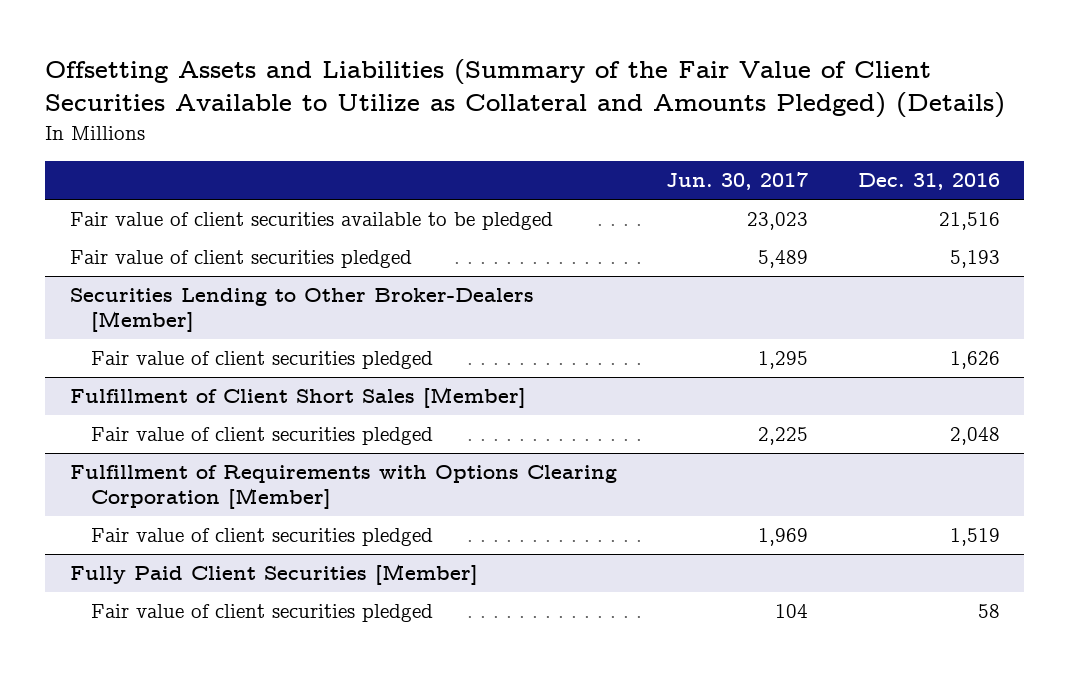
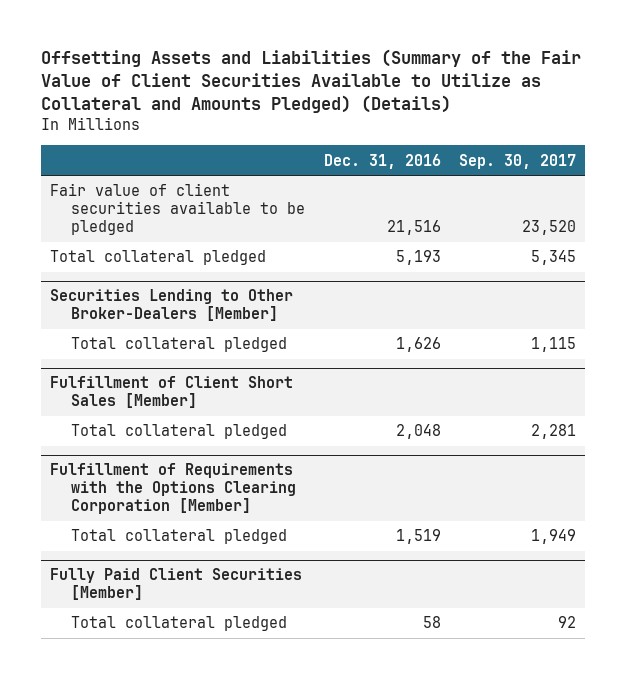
- | Jun. 30, 2017 | Dec. 31, 2016
+ | Dec. 31, 2016 | Sep. 30, 2017
- Fair value of client securities pledged | 5,489 | 5,193
+ Total collateral pledged | 5,193 | 5,345
@ Securities Lending to Other Broker-Dealers [Member]
- Fair value of client securities pledged | 1,295 | 1,626
+ Total collateral pledged | 1,626 | 1,115
@ Fulfillment of Client Short Sales [Member]
- Fair value of client securities pledged | 2,225 | 2,048
- Fulfillment of Requirements with Options Clearing Corporation [Member]
- Fair value of client securities pledged | 1,969 | 1,519
@ Fulfillment of Client Short Sales [Member]
+ Total collateral pledged | 2,048 | 2,281
+ Fulfillment of Requirements with the Options Clearing Corporation [Member]
+ Total collateral pledged | 1,519 | 1,949
@ Fully Paid Client Securities [Member]
- Fair value of client securities pledged | 104 | 58
+ Total collateral pledged | 58 | 92

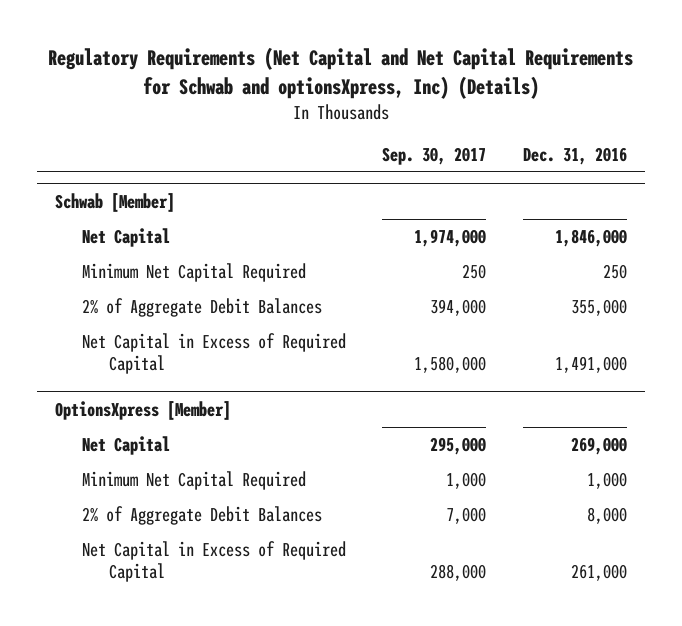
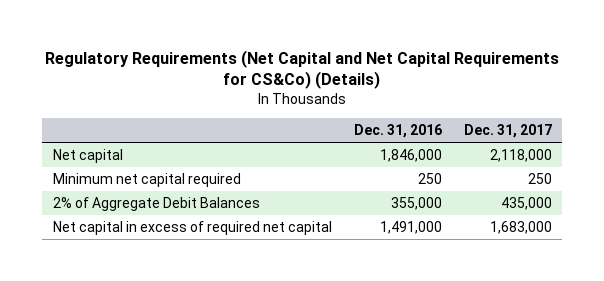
- Regulatory Requirements (Net Capital and Net Capital Requirements for Schwab and optionsXpress, Inc) (Details)
+ Regulatory Requirements (Net Capital and Net Capital Requirements for CS&Co) (Details)
- | Sep. 30, 2017 | Dec. 31, 2016
+ | Dec. 31, 2016 | Dec. 31, 2017
- Schwab [Member]
- Net Capital | 1,974,000 | 1,846,000
- Minimum Net Capital Required | 250 | 250
+ Net capital | 1,846,000 | 2,118,000
+ Minimum net capital required | 250 | 250
- Net Capital in Excess of Required Capital | 1,580,000 | 1,491,000
- OptionsXpress [Member]
- Net Capital | 295,000 | 269,000
- Minimum Net Capital Required | 1,000 | 1,000
- 2% of Aggregate Debit Balances | 7,000 | 8,000
- Net Capital in Excess of Required Capital | 288,000 | 261,000
+ Net capital in excess of required net capital | 1,491,000 | 1,683,000

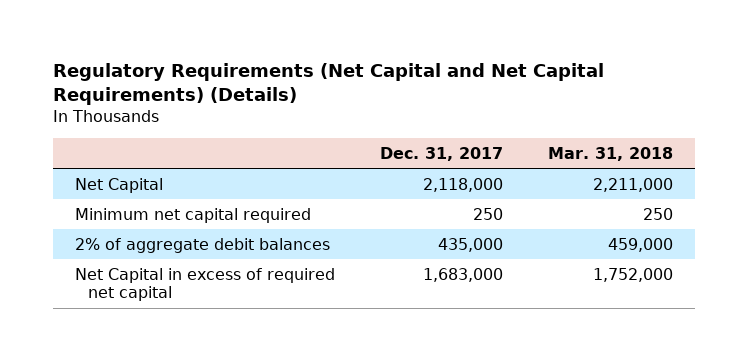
- Regulatory Requirements (Net Capital and Net Capital Requirements for CS&Co) (Details)
+ Regulatory Requirements (Net Capital and Net Capital Requirements) (Details)
- | Dec. 31, 2016 | Dec. 31, 2017
+ | Dec. 31, 2017 | Mar. 31, 2018
- Net capital | 1,846,000 | 2,118,000
+ Net Capital | 2,118,000 | 2,211,000
- 2% of Aggregate Debit Balances | 355,000 | 435,000
- Net capital in excess of required net capital | 1,491,000 | 1,683,000
+ 2% of aggregate debit balances | 435,000 | 459,000
+ Net Capital in excess of required net capital | 1,683,000 | 1,752,000

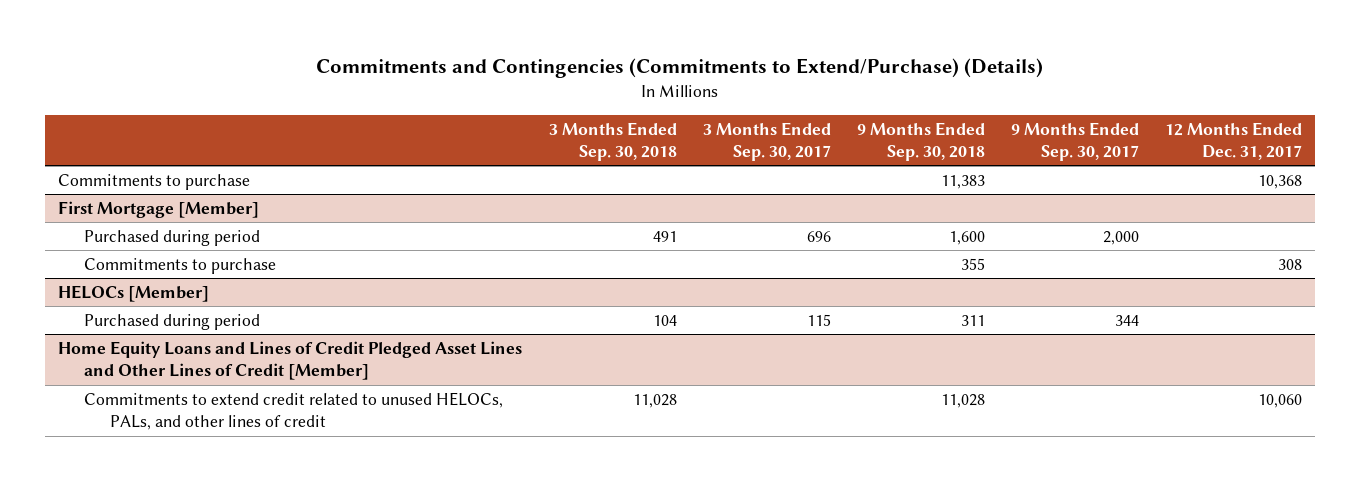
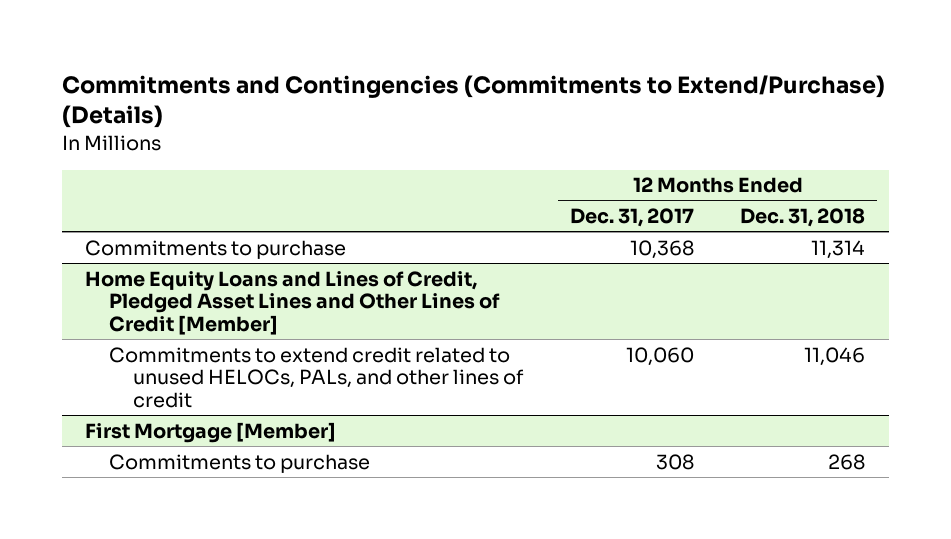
- | 3 Months Ended Sep. 30, 2018 | 3 Months Ended Sep. 30, 2017 | 9 Months Ended Sep. 30, 2018 | 9 Months Ended Sep. 30, 2017 | 12 Months Ended Dec. 31, 2017
+ | 12 Months Ended Dec. 31, 2017 | 12 Months Ended Dec. 31, 2018
+ Home Equity Loans and Lines of Credit, Pledged Asset Lines and Other Lines of Credit [Member]
+ Commitments to extend credit related to unused HELOCs, PALs, and other lines of credit | 10,060 | 11,046
@ First Mortgage [Member]
- Purchased during period | 491 | 696 | 1,600 | 2,000 |
- HELOCs [Member]
- Purchased during period | 104 | 115 | 311 | 344 |
- Home Equity Loans and Lines of Credit Pledged Asset Lines and Other Lines of Credit [Member]
- Commitments to extend credit related to unused HELOCs, PALs, and other lines of credit | 11,028 | | 11,028 | | 10,060

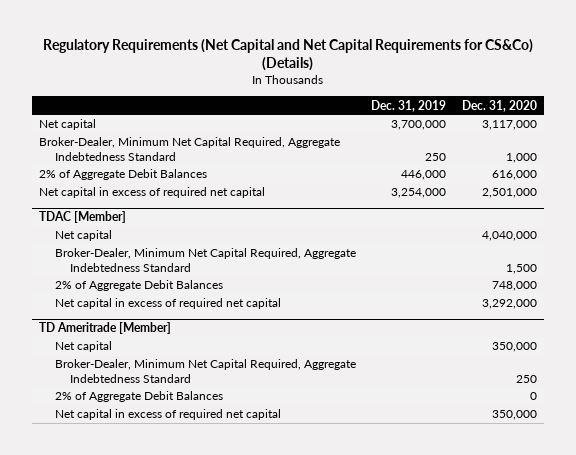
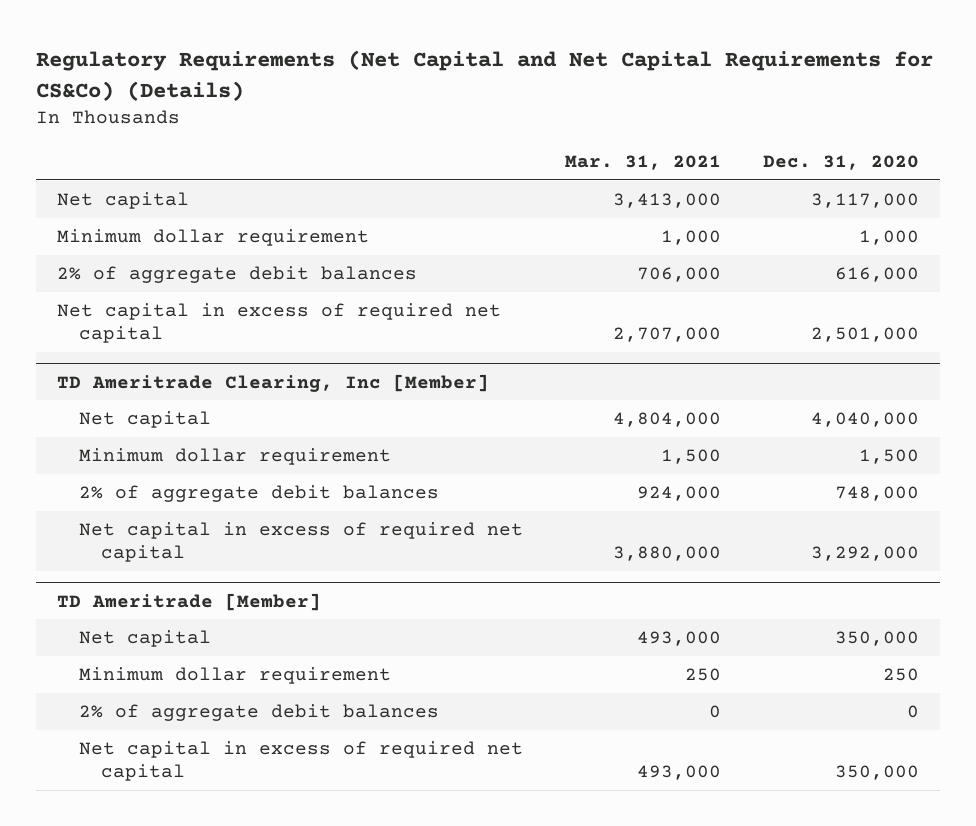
- | Dec. 31, 2019 | Dec. 31, 2020
+ | Mar. 31, 2021 | Dec. 31, 2020
- Broker-Dealer, Minimum Net Capital Required, Aggregate Indebtedness Standard | 250 | 1,000
- 2% of Aggregate Debit Balances | 446,000 | 616,000
+ Minimum dollar requirement | 1,000 | 1,000
+ 2% of aggregate debit balances | 706,000 | 616,000
- TDAC [Member]
+ TD Ameritrade Clearing, Inc [Member]
- Broker-Dealer, Minimum Net Capital Required, Aggregate Indebtedness Standard | | 1,500
- 2% of Aggregate Debit Balances | | 748,000
+ Minimum dollar requirement | 1,500 | 1,500
+ 2% of aggregate debit balances | 924,000 | 748,000
@ TD Ameritrade [Member]
- Broker-Dealer, Minimum Net Capital Required, Aggregate Indebtedness Standard | | 250
- 2% of Aggregate Debit Balances | | 0
+ Minimum dollar requirement | 250 | 250
+ 2% of aggregate debit balances | 0 | 0

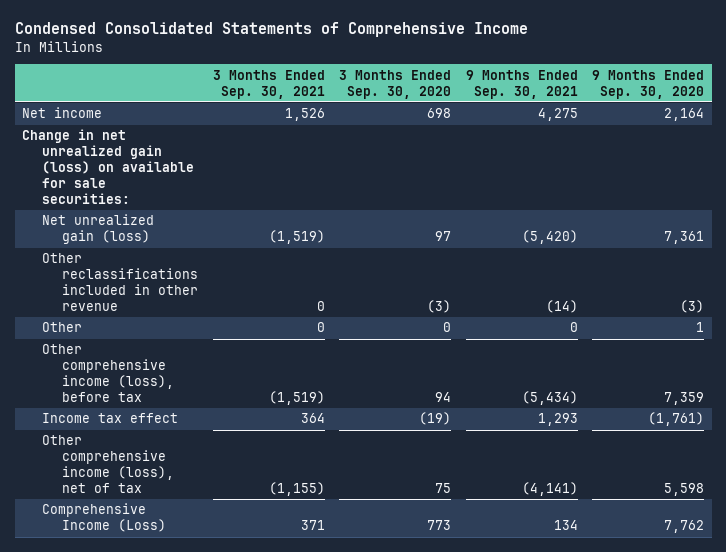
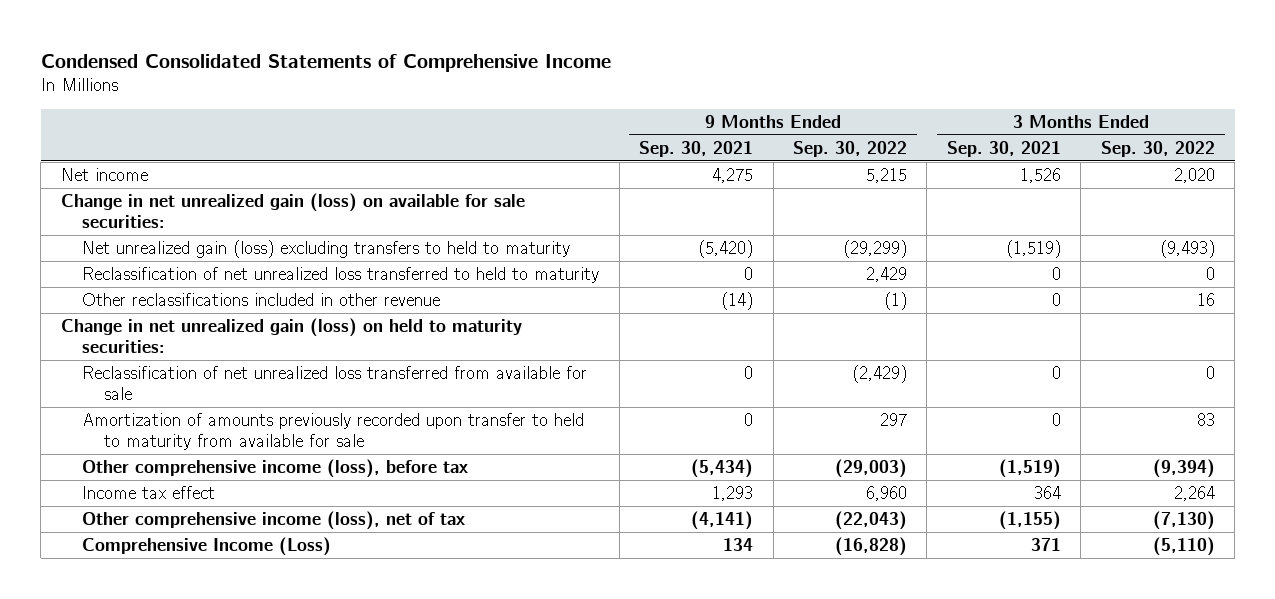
- | 3 Months Ended Sep. 30, 2021 | 3 Months Ended Sep. 30, 2020 | 9 Months Ended Sep. 30, 2021 | 9 Months Ended Sep. 30, 2020
+ | 9 Months Ended Sep. 30, 2021 | 9 Months Ended Sep. 30, 2022 | 3 Months Ended Sep. 30, 2021 | 3 Months Ended Sep. 30, 2022
- Net unrealized gain (loss) | (1,519) | 97 | (5,420) | 7,361
+ Net unrealized gain (loss) excluding transfers to held to maturity | (5,420) | (29,299) | (1,519) | (9,493)
+ Reclassification of net unrealized loss transferred to held to maturity | 0 | 2,429 | 0 | 0
- Other | 0 | 0 | 0 | 1
+ Change in net unrealized gain (loss) on held to maturity securities:
+ Reclassification of net unrealized loss transferred from available for sale | 0 | (2,429) | 0 | 0
+ Amortization of amounts previously recorded upon transfer to held to maturity from available for sale | 0 | 297 | 0 | 83

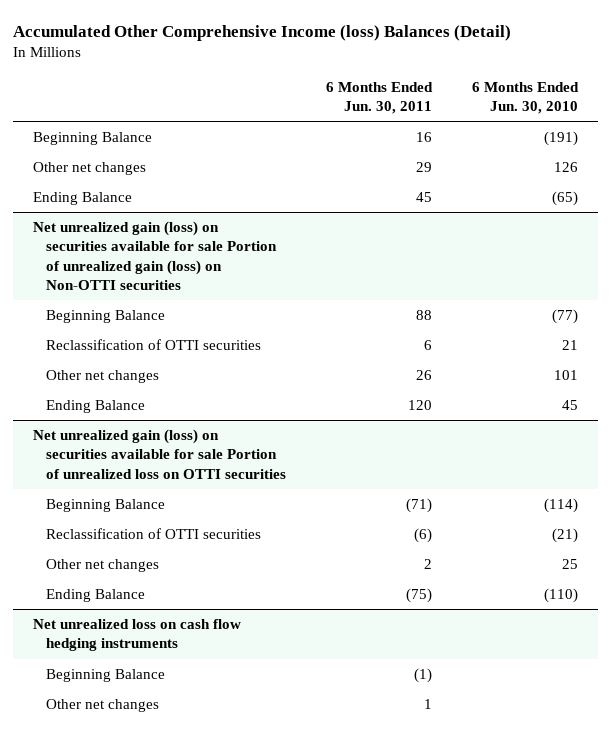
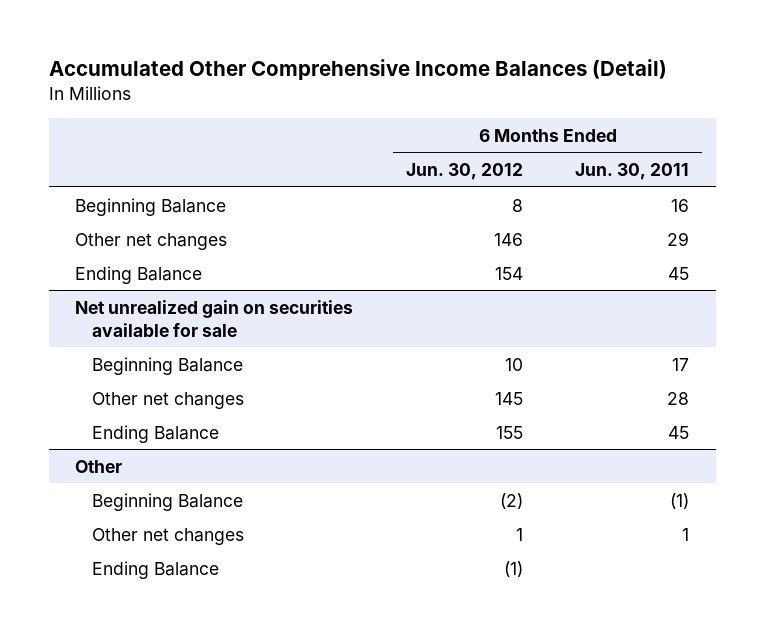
- Accumulated Other Comprehensive Income (loss) Balances (Detail)
+ Accumulated Other Comprehensive Income Balances (Detail)
- | 6 Months Ended Jun. 30, 2011 | 6 Months Ended Jun. 30, 2010
+ | 6 Months Ended Jun. 30, 2012 | 6 Months Ended Jun. 30, 2011
- Net unrealized gain (loss) on securities available for sale Portion of unrealized gain (loss) on Non-OTTI securities
- Beginning Balance | 88 | (77)
- Reclassification of OTTI securities | 6 | 21
- Other net changes | 26 | 101
- Ending Balance | 120 | 45
- Net unrealized gain (loss) on securities available for sale Portion of unrealized loss on OTTI securities
- Beginning Balance | (71) | (114)
- Reclassification of OTTI securities | (6) | (21)
- Other net changes | 2 | 25
- Ending Balance | (75) | (110)
- Net unrealized loss on cash flow hedging instruments
+ Net unrealized gain on securities available for sale
+ Beginning Balance | 10 | 17
+ Other net changes | 145 | 28
+ Ending Balance | 155 | 45
+ Other
+ Ending Balance | (1) |

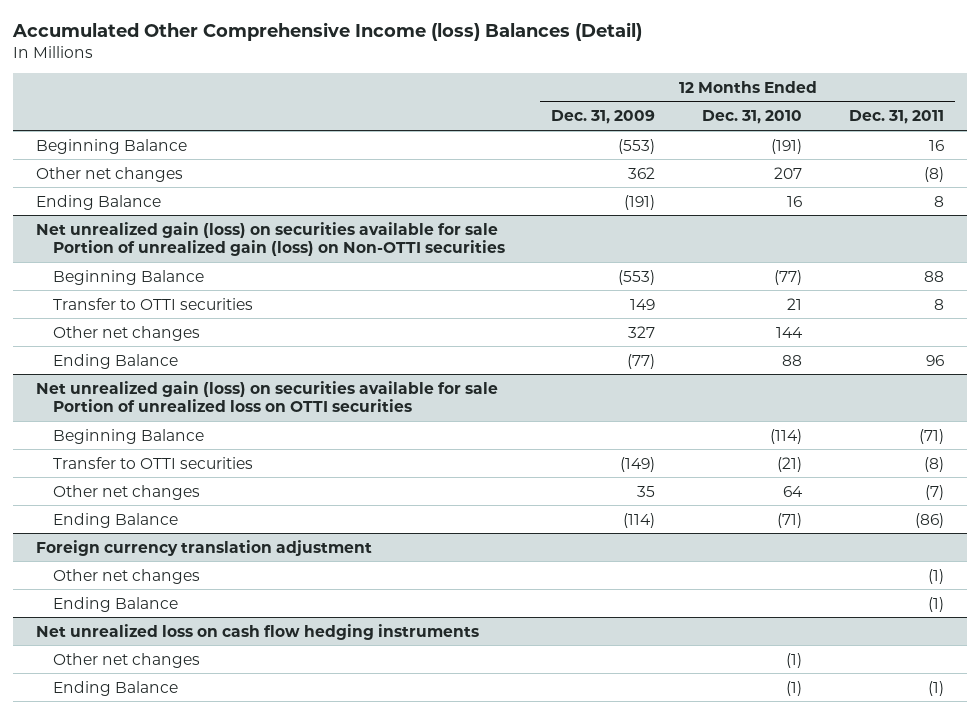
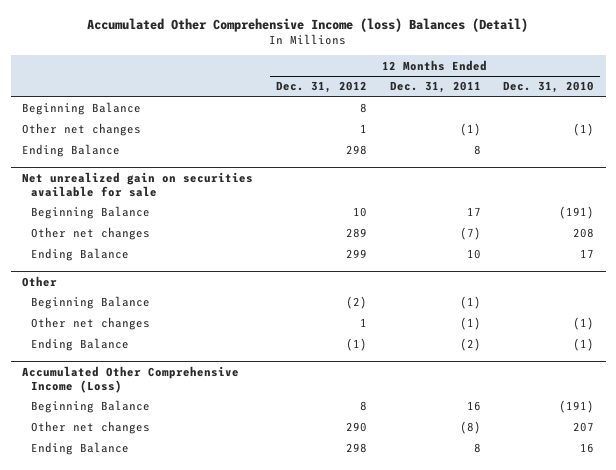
- | 12 Months Ended Dec. 31, 2009 | 12 Months Ended Dec. 31, 2010 | 12 Months Ended Dec. 31, 2011
+ | 12 Months Ended Dec. 31, 2012 | 12 Months Ended Dec. 31, 2011 | 12 Months Ended Dec. 31, 2010
+ Beginning Balance | 8 | |
+ Other net changes | 1 | (1) | (1)
+ Ending Balance | 298 | 8 |
+ Net unrealized gain on securities available for sale
+ Beginning Balance | 10 | 17 | (191)
+ Other net changes | 289 | (7) | 208
+ Ending Balance | 299 | 10 | 17
+ Other
+ Beginning Balance | (2) | (1) |
+ Other net changes | 1 | (1) | (1)
+ Ending Balance | (1) | (2) | (1)
+ Accumulated Other Comprehensive Income (Loss)
- Net unrealized gain (loss) on securities available for sale Portion of unrealized gain (loss) on Non-OTTI securities
- Beginning Balance | (553) | (77) | 88
- Transfer to OTTI securities | 149 | 21 | 8
- Other net changes | 327 | 144 |
- Ending Balance | (77) | 88 | 96
- Net unrealized gain (loss) on securities available for sale Portion of unrealized loss on OTTI securities
- Beginning Balance | | (114) | (71)
- Transfer to OTTI securities | (149) | (21) | (8)
- Other net changes | 35 | 64 | (7)
- Ending Balance | (114) | (71) | (86)
- Foreign currency translation adjustment
- Other net changes | | | (1)
- Ending Balance | | | (1)
- Net unrealized loss on cash flow hedging instruments
- Other net changes | | (1) |
- Ending Balance | | (1) | (1)

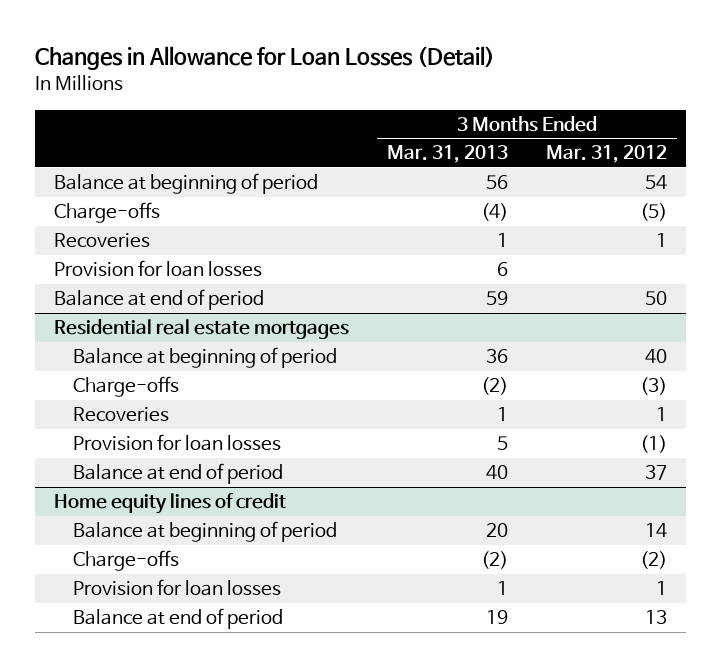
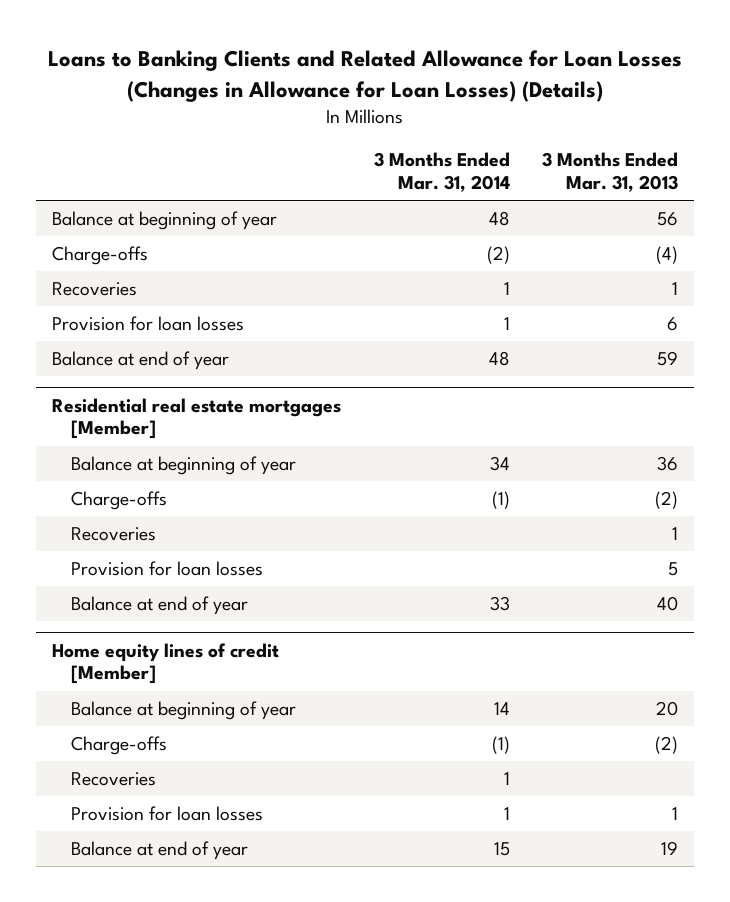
- Changes in Allowance for Loan Losses (Detail)
+ Loans to Banking Clients and Related Allowance for Loan Losses (Changes in Allowance for Loan Losses) (Details)
- | 3 Months Ended Mar. 31, 2013 | 3 Months Ended Mar. 31, 2012
+ | 3 Months Ended Mar. 31, 2014 | 3 Months Ended Mar. 31, 2013
- Balance at beginning of period | 56 | 54
+ Balance at beginning of year | 48 | 56
- Balance at end of period | 59 | 50
- Residential real estate mortgages
- Balance at beginning of period | 36 | 40
+ Balance at end of year | 48 | 59
+ Residential real estate mortgages [Member]
+ Balance at beginning of year | 34 | 36
- Balance at end of period | 40 | 37
- Home equity lines of credit
- Balance at beginning of period | 20 | 14
+ Balance at end of year | 33 | 40
+ Home equity lines of credit [Member]
+ Balance at beginning of year | 14 | 20
+ Recoveries | 1 |
- Balance at end of period | 19 | 13
+ Balance at end of year | 15 | 19

